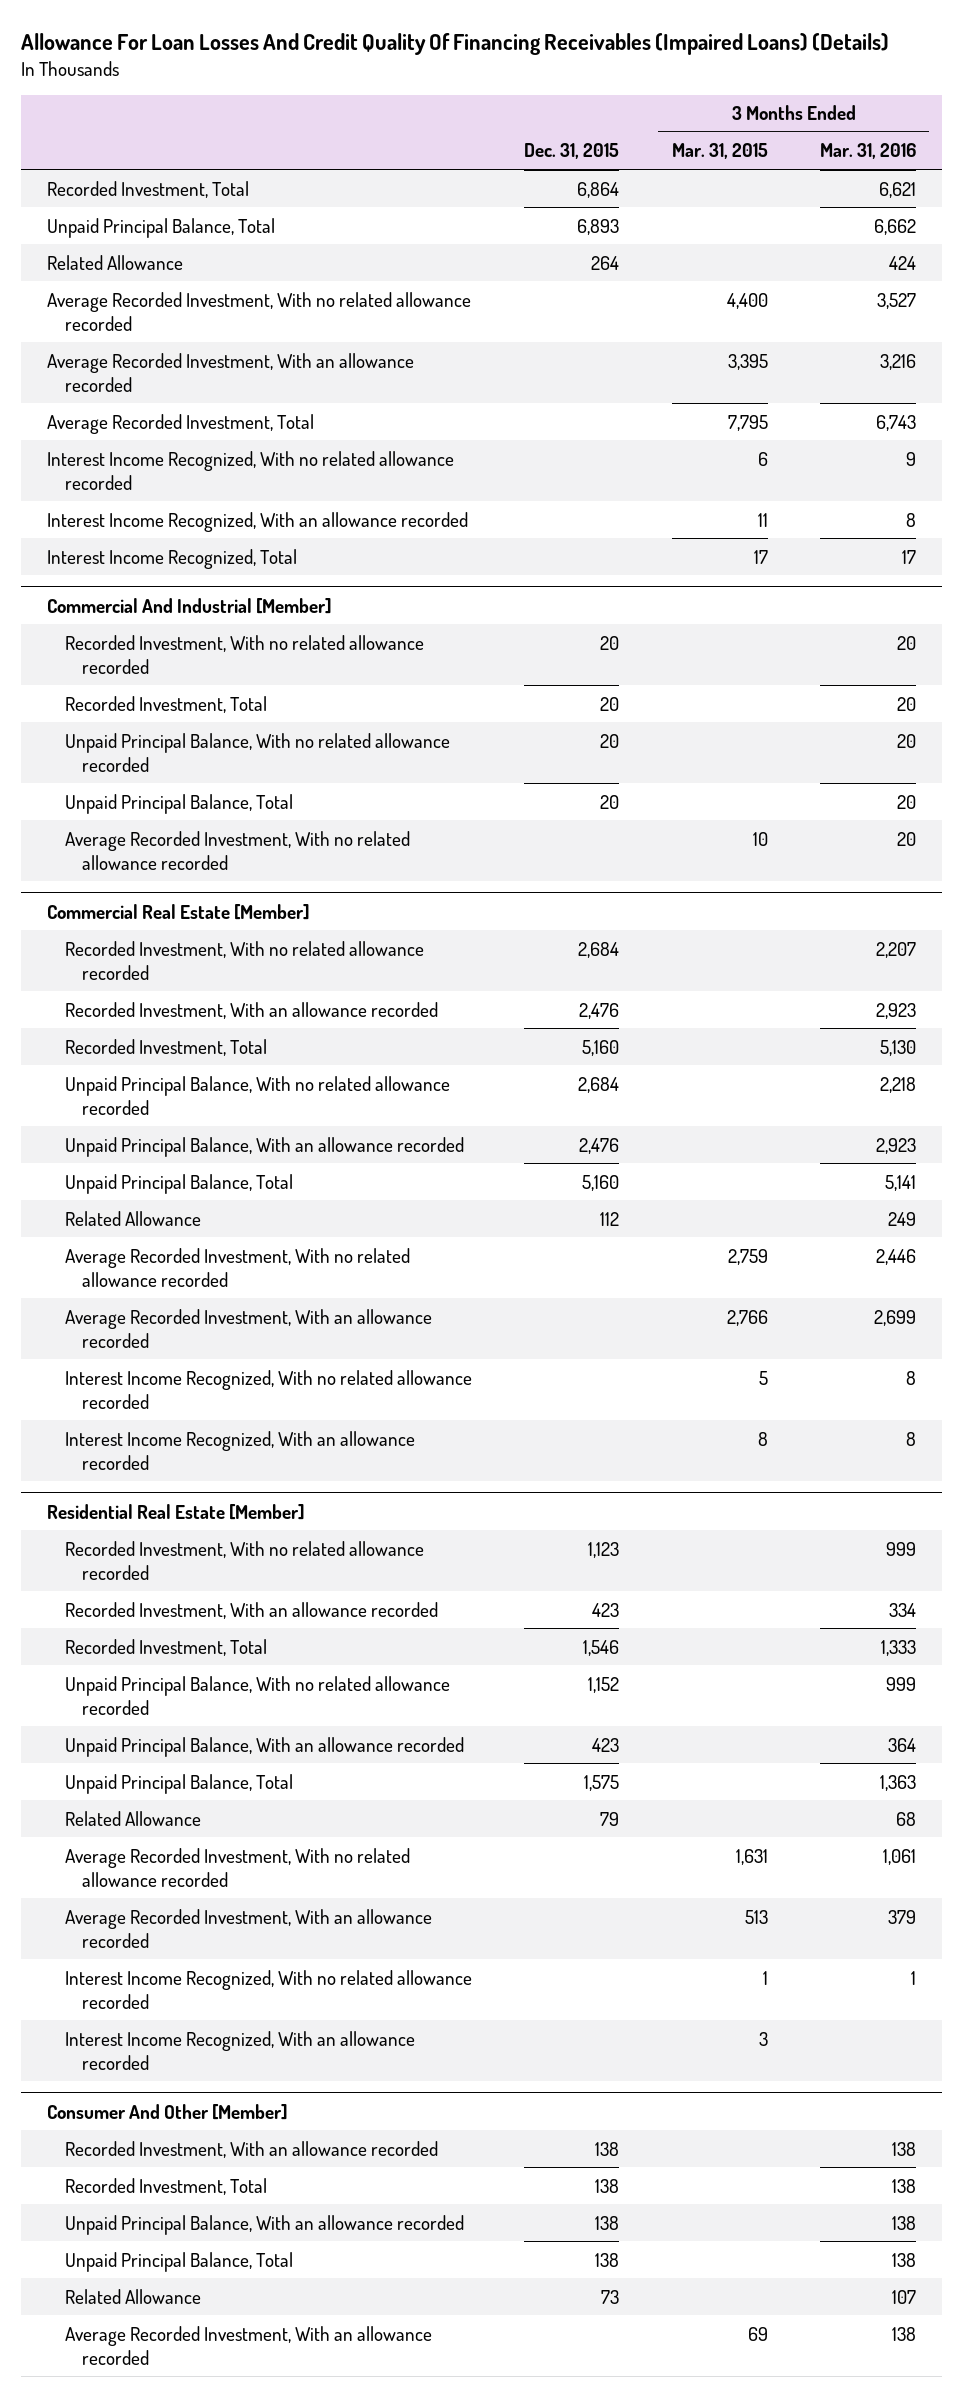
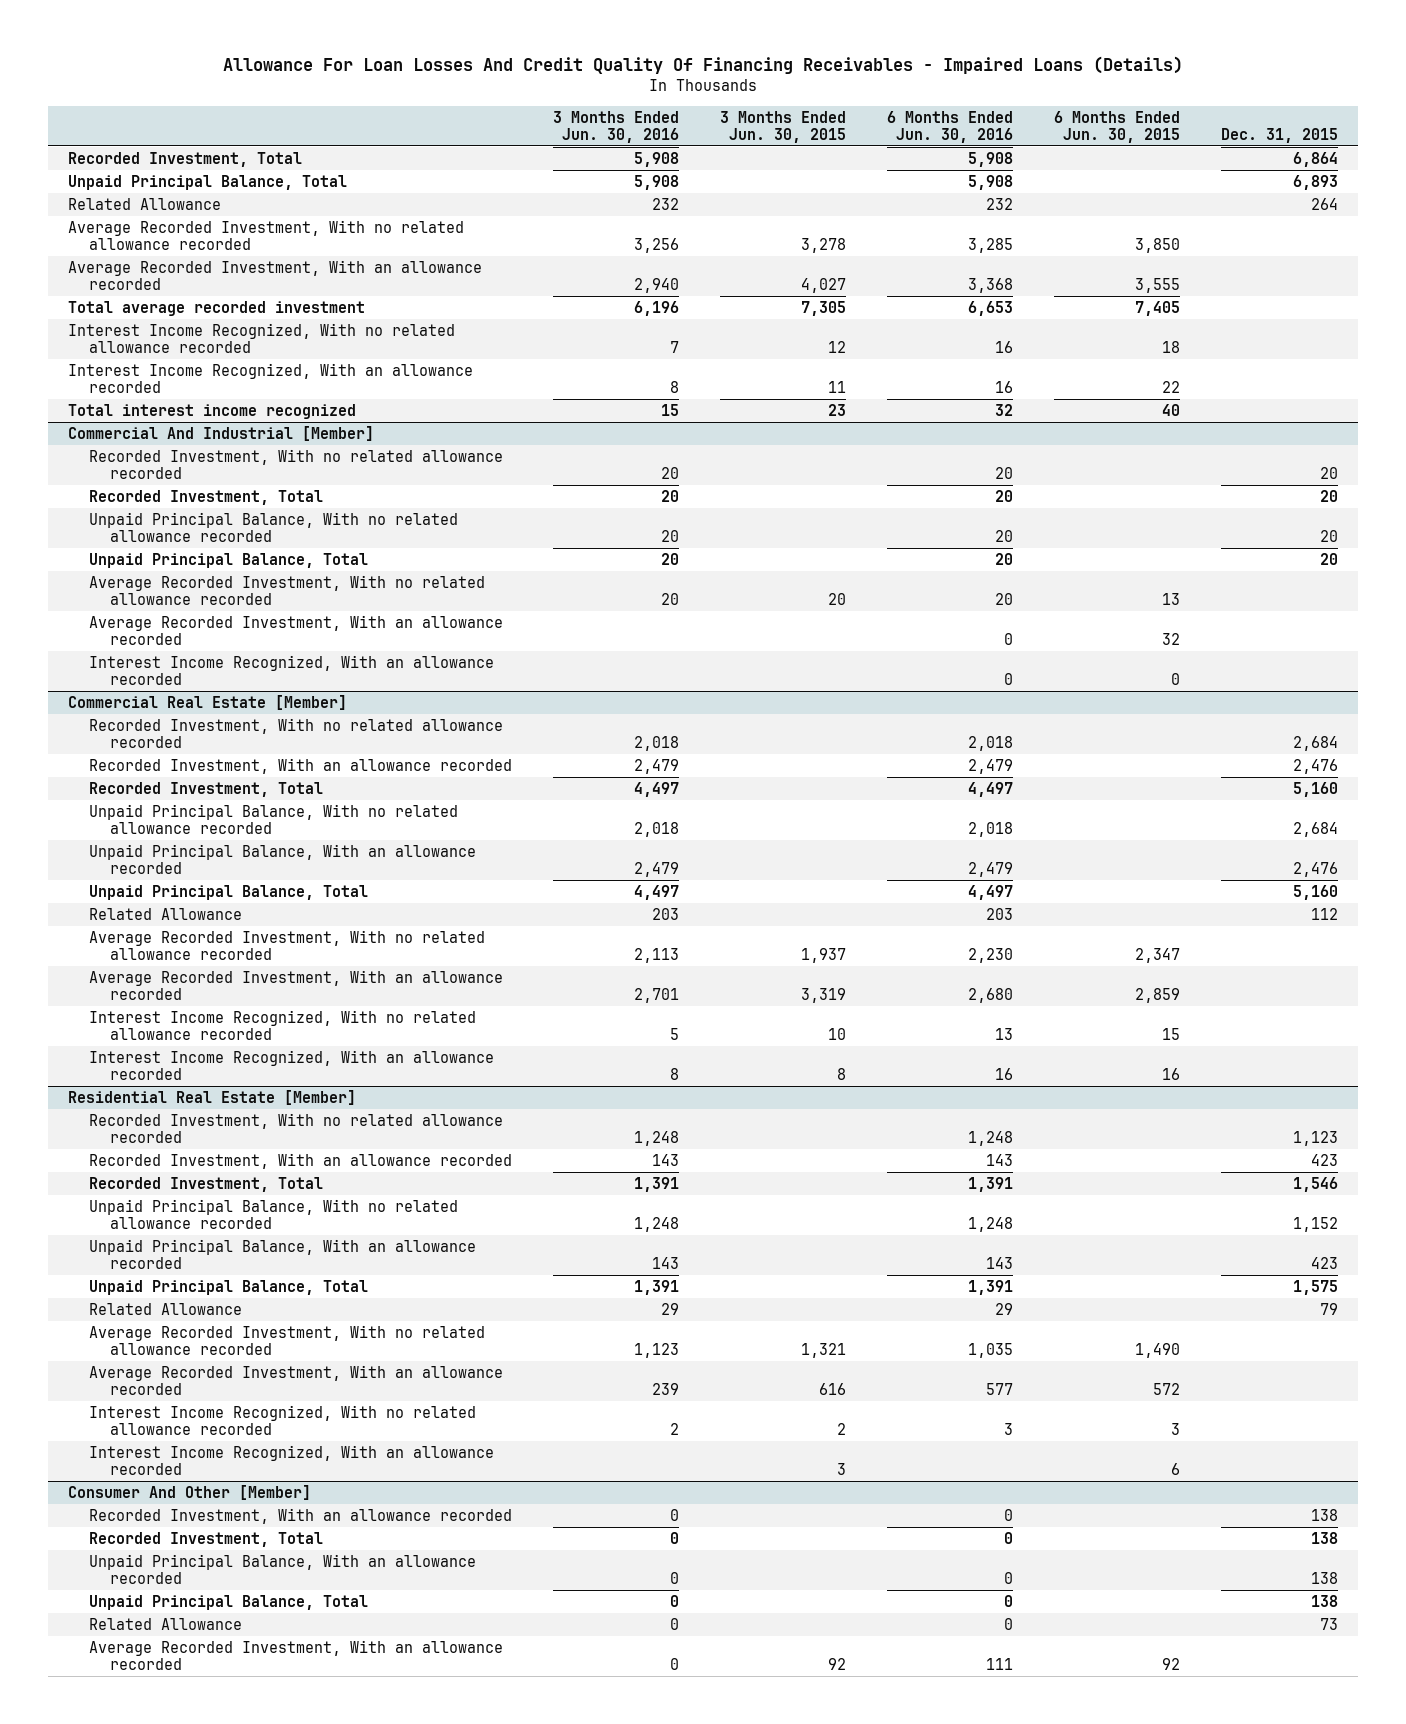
- Allowance For Loan Losses And Credit Quality Of Financing Receivables (Impaired Loans) (Details)
+ Allowance For Loan Losses And Credit Quality Of Financing Receivables - Impaired Loans (Details)
- | Dec. 31, 2015 | 3 Months Ended Mar. 31, 2015 | 3 Months Ended Mar. 31, 2016
+ | 3 Months Ended Jun. 30, 2016 | 3 Months Ended Jun. 30, 2015 | 6 Months Ended Jun. 30, 2016 | 6 Months Ended Jun. 30, 2015 | Dec. 31, 2015
- Average Recorded Investment, Total | | 7,795 | 6,743
+ Total average recorded investment | 6,196 | 7,305 | 6,653 | 7,405 |
- Interest Income Recognized, Total | | 17 | 17
+ Total interest income recognized | 15 | 23 | 32 | 40 |
@ Commercial And Industrial [Member]
+ Average Recorded Investment, With an allowance recorded | | | 0 | 32 |
+ Interest Income Recognized, With an allowance recorded | | | 0 | 0 |

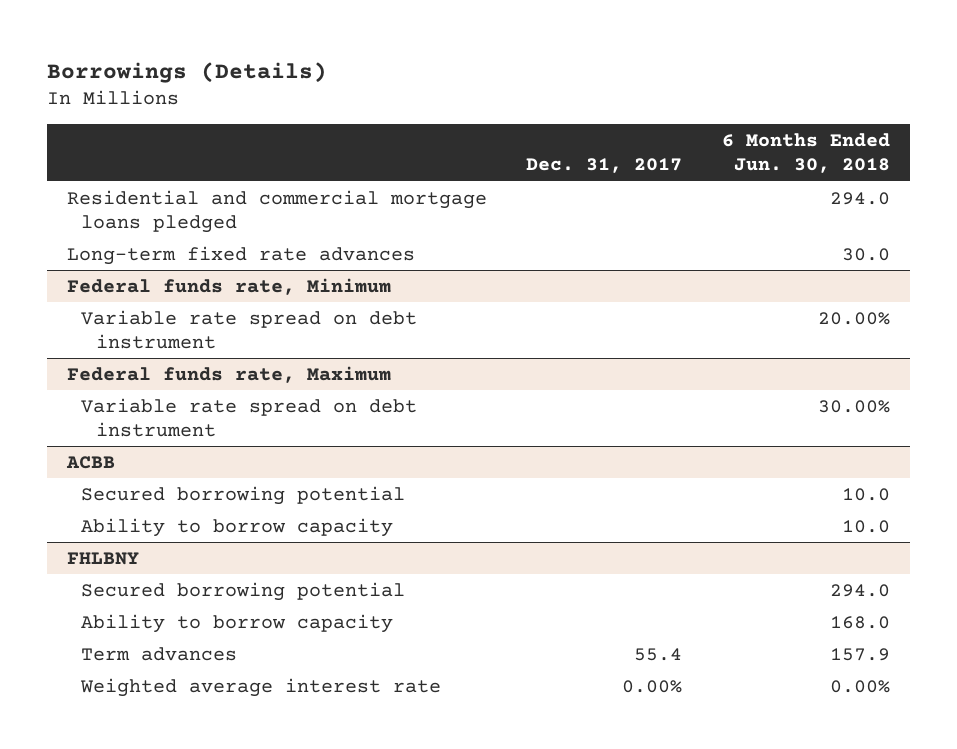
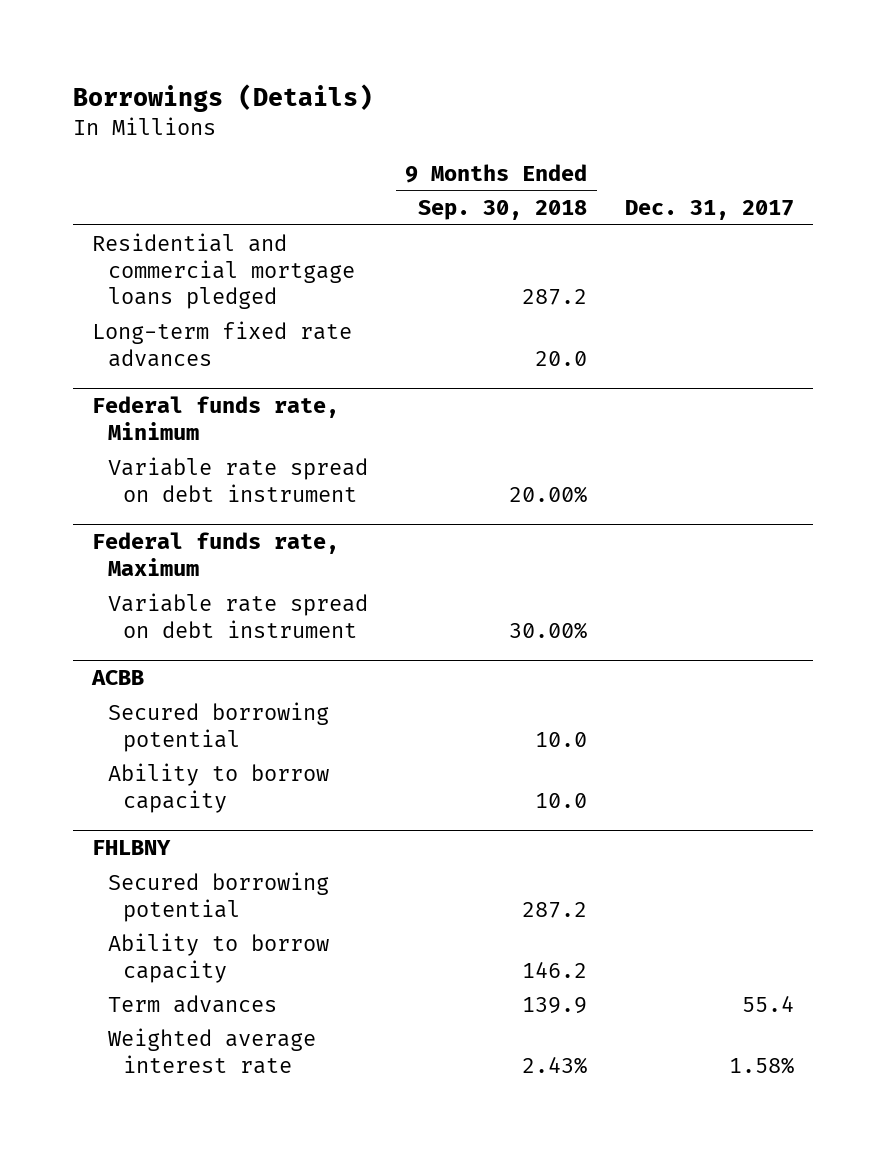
- | Dec. 31, 2017 | 6 Months Ended Jun. 30, 2018
+ | 9 Months Ended Sep. 30, 2018 | Dec. 31, 2017
@ FHLBNY
- Weighted average interest rate | 0.00% | 0.00%
+ Weighted average interest rate | 2.43% | 1.58%

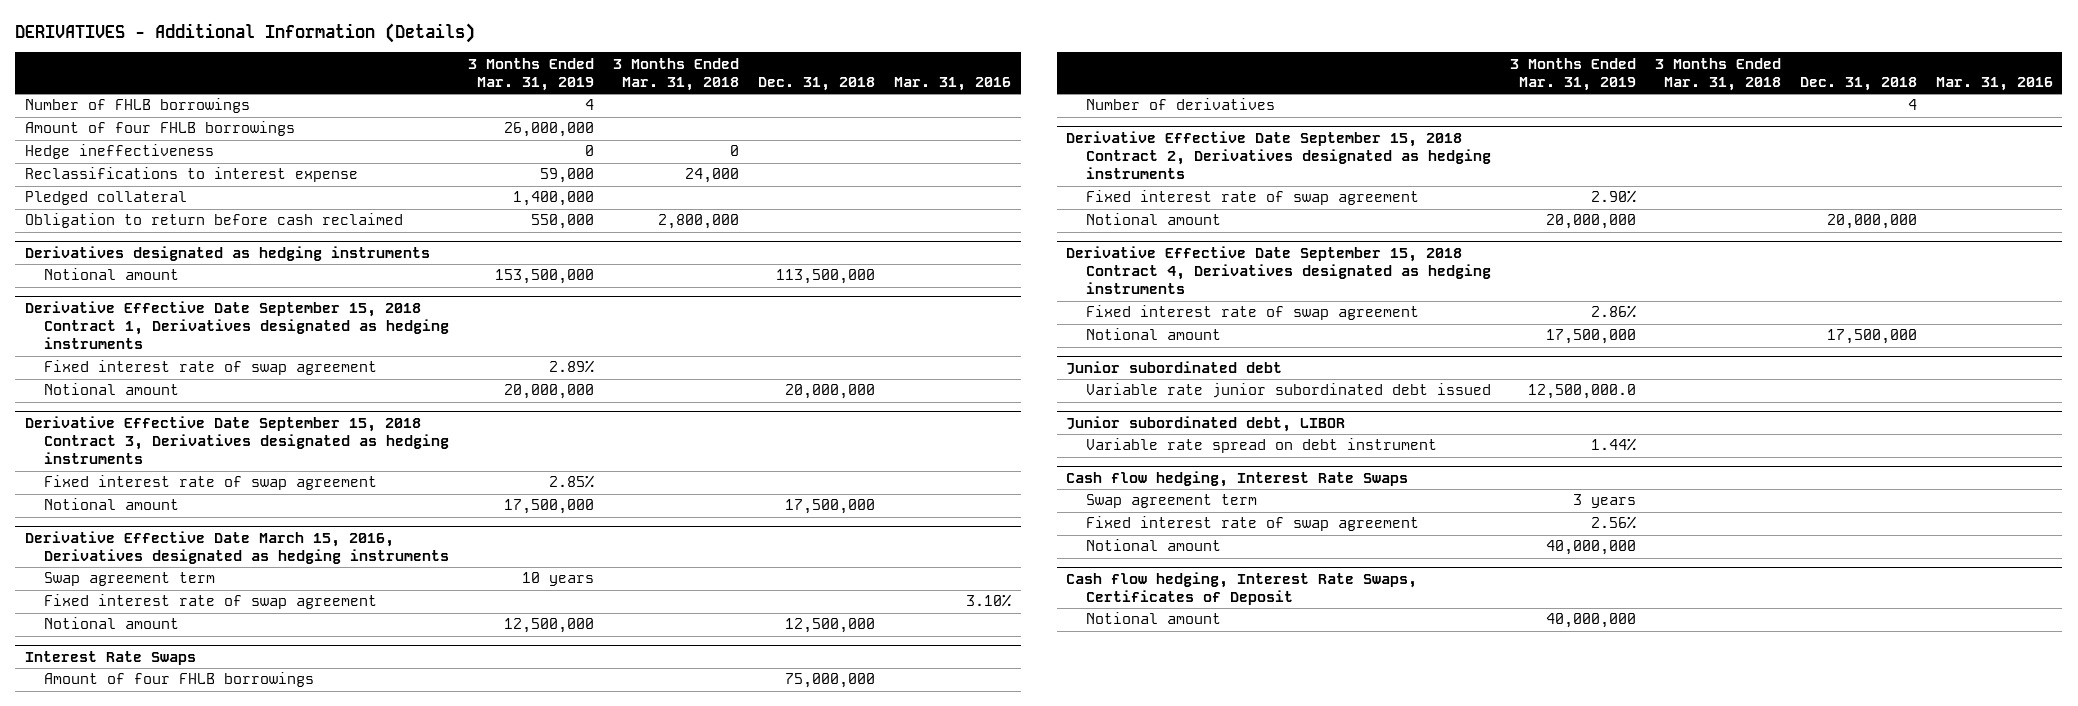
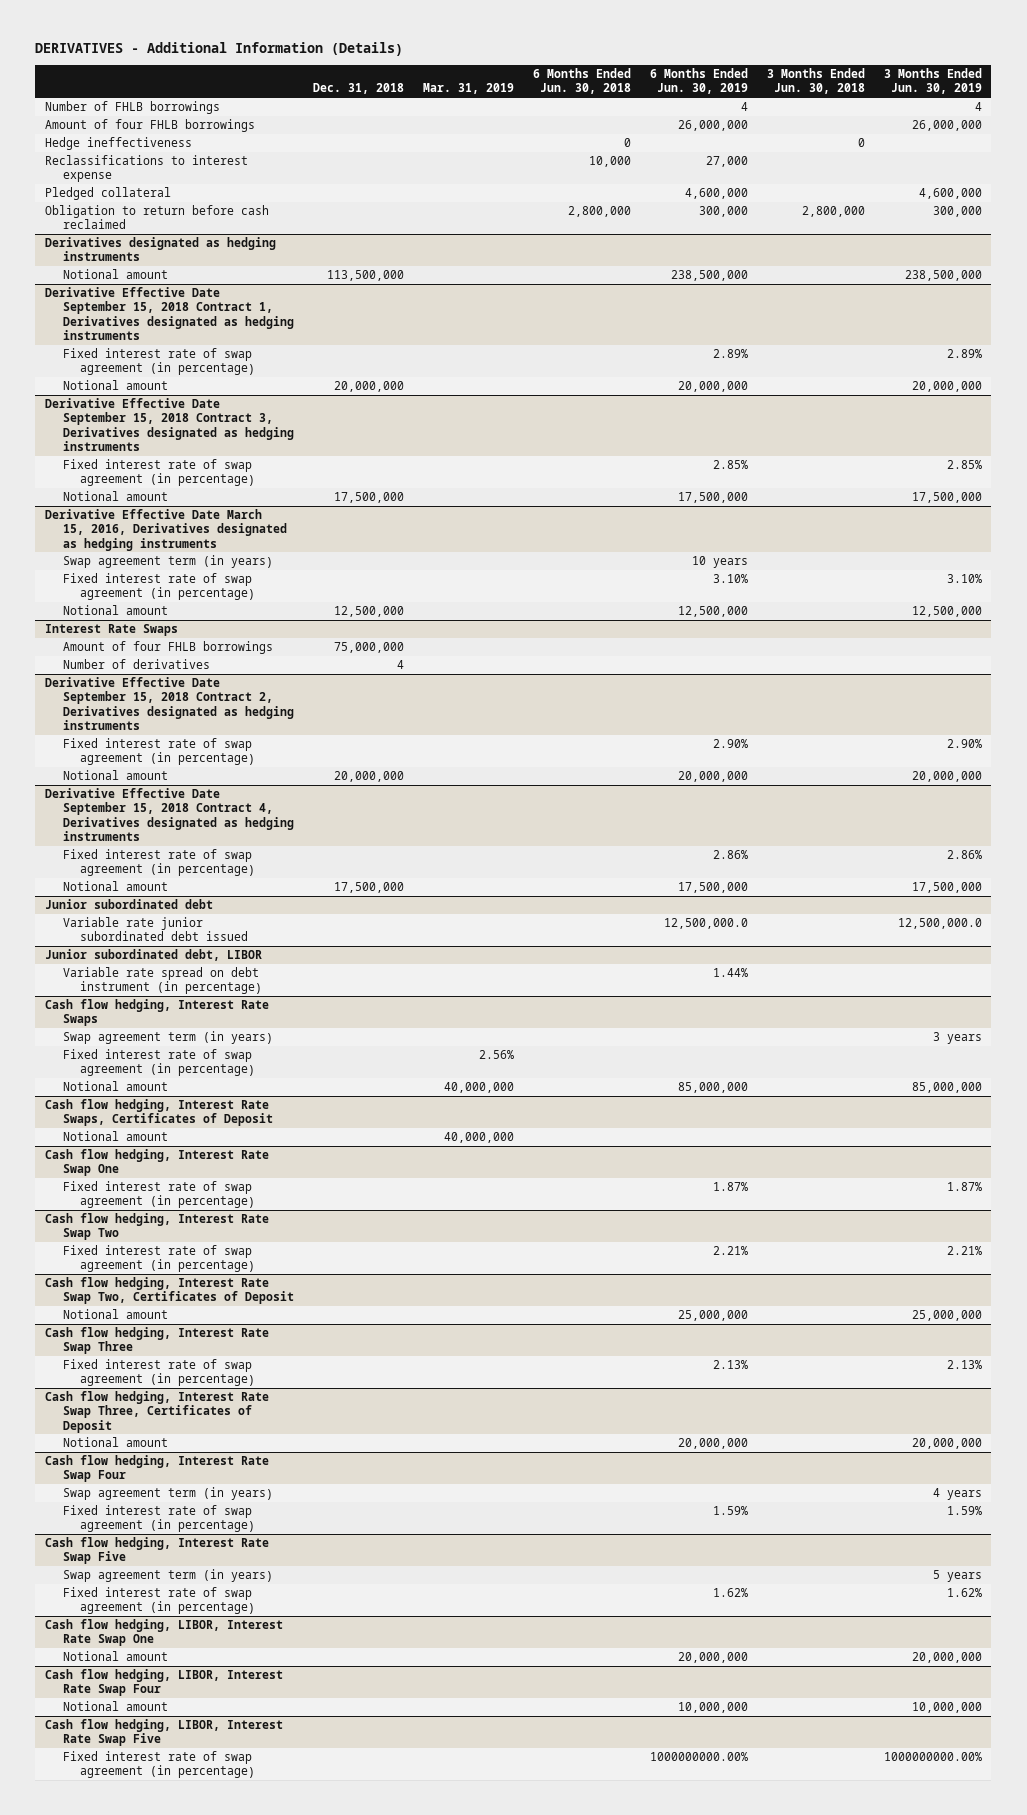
- | 3 Months Ended Mar. 31, 2019 | 3 Months Ended Mar. 31, 2018 | Dec. 31, 2018 | Mar. 31, 2016
+ | Dec. 31, 2018 | Mar. 31, 2019 | 6 Months Ended Jun. 30, 2018 | 6 Months Ended Jun. 30, 2019 | 3 Months Ended Jun. 30, 2018 | 3 Months Ended Jun. 30, 2019
@ Derivative Effective Date September 15, 2018 Contract 1, Derivatives designated as hedging instruments
- Fixed interest rate of swap agreement | 2.89% | | |
+ Fixed interest rate of swap agreement (in percentage) | | | | 2.89% | | 2.89%
@ Derivative Effective Date September 15, 2018 Contract 3, Derivatives designated as hedging instruments
- Fixed interest rate of swap agreement | 2.85% | | |
+ Fixed interest rate of swap agreement (in percentage) | | | | 2.85% | | 2.85%
@ Derivative Effective Date March 15, 2016, Derivatives designated as hedging instruments
- Swap agreement term | 10 years | | |
- Fixed interest rate of swap agreement | | | | 3.10%
+ Swap agreement term (in years) | | | | 10 years | |
+ Fixed interest rate of swap agreement (in percentage) | | | | 3.10% | | 3.10%
@ Derivative Effective Date September 15, 2018 Contract 2, Derivatives designated as hedging instruments
- Fixed interest rate of swap agreement | 2.90% | | |
+ Fixed interest rate of swap agreement (in percentage) | | | | 2.90% | | 2.90%
@ Derivative Effective Date September 15, 2018 Contract 4, Derivatives designated as hedging instruments
- Fixed interest rate of swap agreement | 2.86% | | |
+ Fixed interest rate of swap agreement (in percentage) | | | | 2.86% | | 2.86%
@ Junior subordinated debt, LIBOR
- Variable rate spread on debt instrument | 1.44% | | |
+ Variable rate spread on debt instrument (in percentage) | | | | 1.44% | |
@ Cash flow hedging, Interest Rate Swaps
- Swap agreement term | 3 years | | |
- Fixed interest rate of swap agreement | 2.56% | | |
+ Swap agreement term (in years) | | | | | | 3 years
+ Fixed interest rate of swap agreement (in percentage) | | 2.56% | | | |
+ Cash flow hedging, Interest Rate Swap One
+ Fixed interest rate of swap agreement (in percentage) | | | | 1.87% | | 1.87%
+ Cash flow hedging, Interest Rate Swap Two
+ Fixed interest rate of swap agreement (in percentage) | | | | 2.21% | | 2.21%
+ Cash flow hedging, Interest Rate Swap Two, Certificates of Deposit
+ Notional amount | | | | 25,000,000 | | 25,000,000
+ Cash flow hedging, Interest Rate Swap Three
+ Fixed interest rate of swap agreement (in percentage) | | | | 2.13% | | 2.13%
+ Cash flow hedging, Interest Rate Swap Three, Certificates of Deposit
+ Notional amount | | | | 20,000,000 | | 20,000,000
+ Cash flow hedging, Interest Rate Swap Four
+ Swap agreement term (in years) | | | | | | 4 years
+ Fixed interest rate of swap agreement (in percentage) | | | | 1.59% | | 1.59%
+ Cash flow hedging, Interest Rate Swap Five
+ Swap agreement term (in years) | | | | | | 5 years
+ Fixed interest rate of swap agreement (in percentage) | | | | 1.62% | | 1.62%
+ Cash flow hedging, LIBOR, Interest Rate Swap One
+ Notional amount | | | | 20,000,000 | | 20,000,000
+ Cash flow hedging, LIBOR, Interest Rate Swap Four
+ Notional amount | | | | 10,000,000 | | 10,000,000
+ Cash flow hedging, LIBOR, Interest Rate Swap Five
+ Fixed interest rate of swap agreement (in percentage) | | | | 1000000000.00% | | 1000000000.00%

